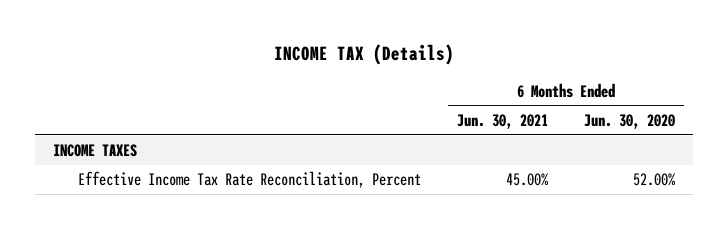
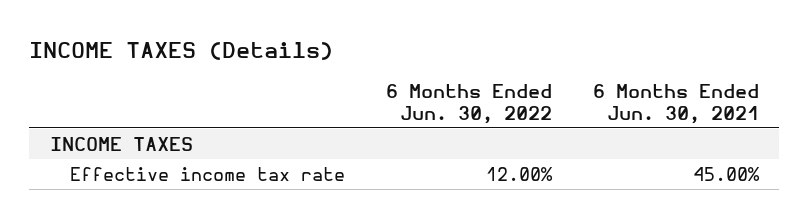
- INCOME TAX (Details)
+ INCOME TAXES (Details)
- | 6 Months Ended Jun. 30, 2021 | 6 Months Ended Jun. 30, 2020
+ | 6 Months Ended Jun. 30, 2022 | 6 Months Ended Jun. 30, 2021
- Effective Income Tax Rate Reconciliation, Percent | 45.00% | 52.00%
+ Effective income tax rate | 12.00% | 45.00%

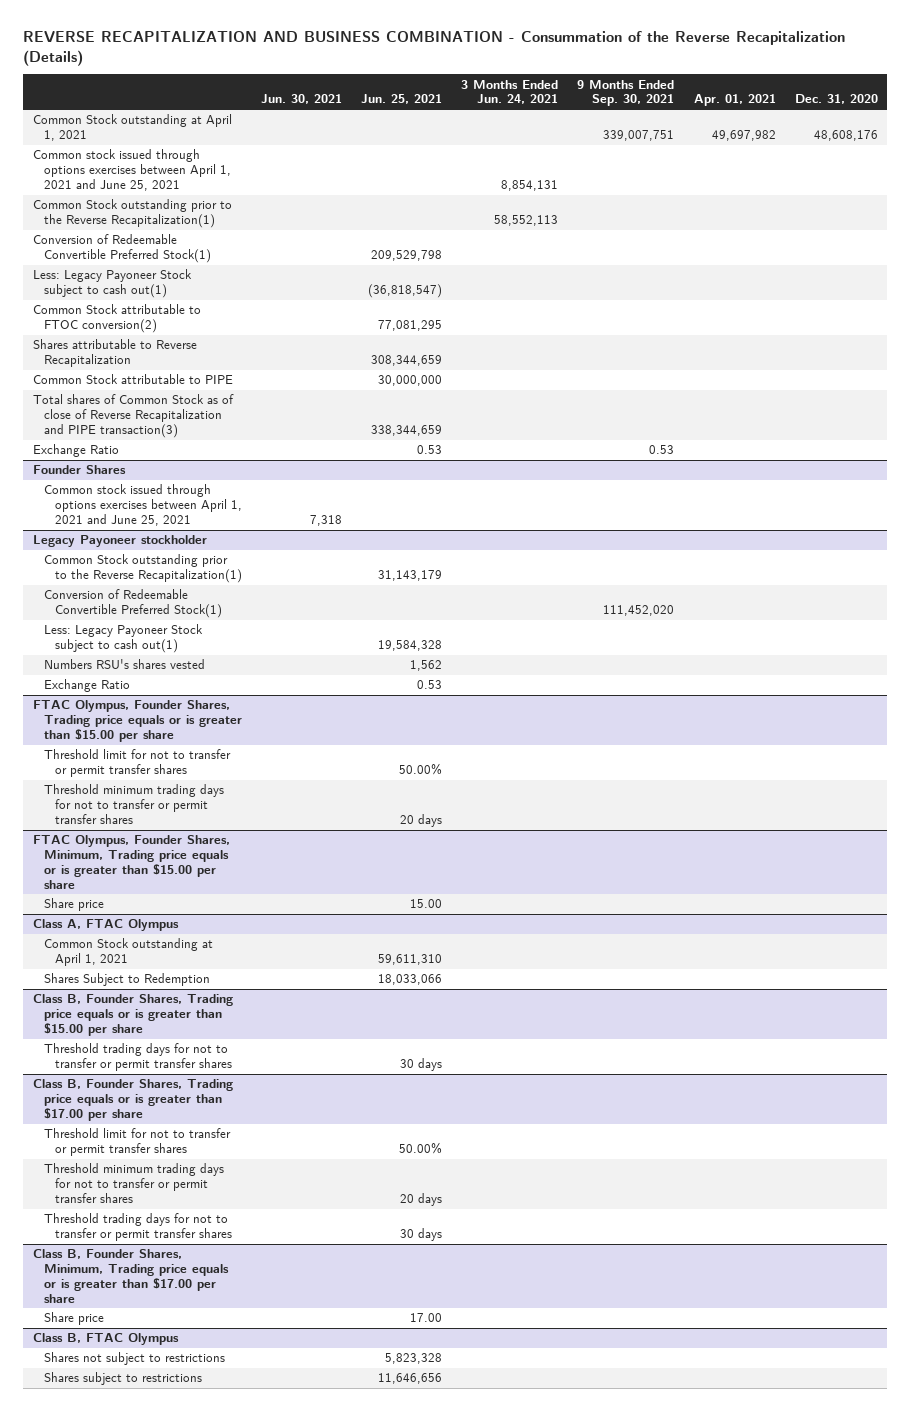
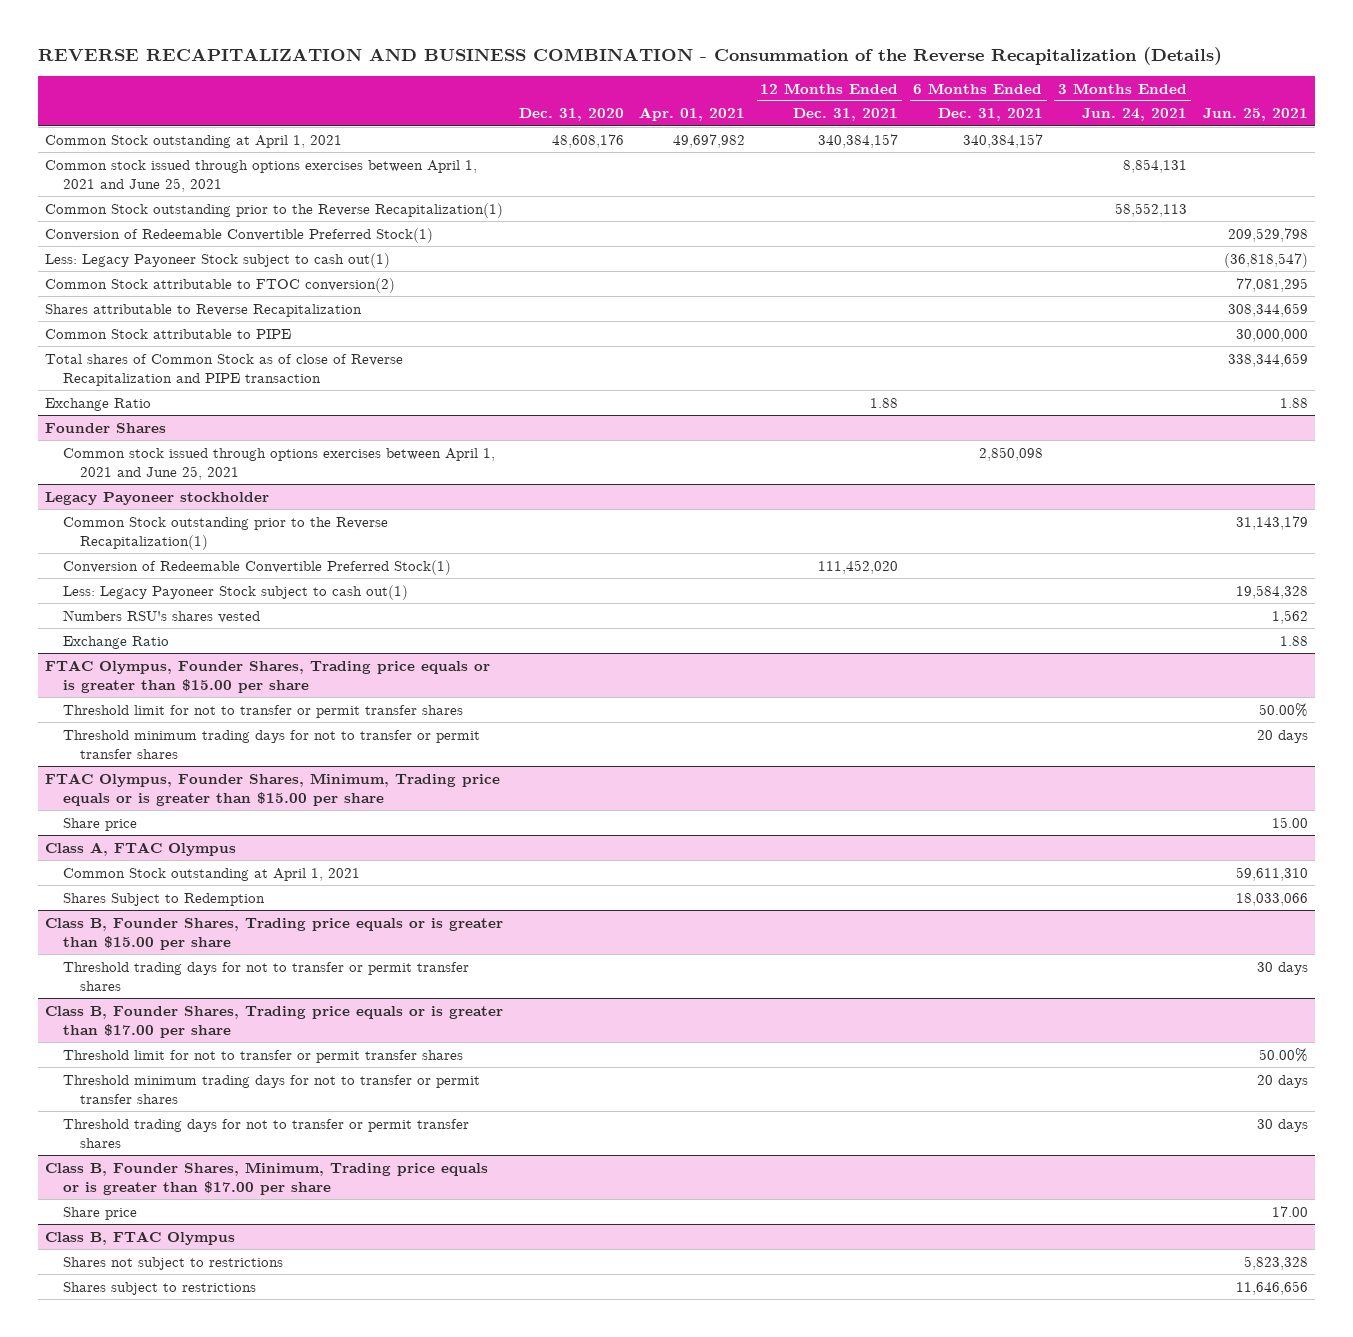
- | Jun. 30, 2021 | Jun. 25, 2021 | 3 Months Ended Jun. 24, 2021 | 9 Months Ended Sep. 30, 2021 | Apr. 01, 2021 | Dec. 31, 2020
+ | Dec. 31, 2020 | Apr. 01, 2021 | 12 Months Ended Dec. 31, 2021 | 6 Months Ended Dec. 31, 2021 | 3 Months Ended Jun. 24, 2021 | Jun. 25, 2021
- Total shares of Common Stock as of close of Reverse Recapitalization and PIPE transaction(3) | | 338,344,659 | | | |
- Exchange Ratio | | 0.53 | | 0.53 | |
+ Total shares of Common Stock as of close of Reverse Recapitalization and PIPE transaction | | | | | | 338,344,659
+ Exchange Ratio | | | 1.88 | | | 1.88
@ Legacy Payoneer stockholder
- Exchange Ratio | | 0.53 | | | |
+ Exchange Ratio | | | | | | 1.88

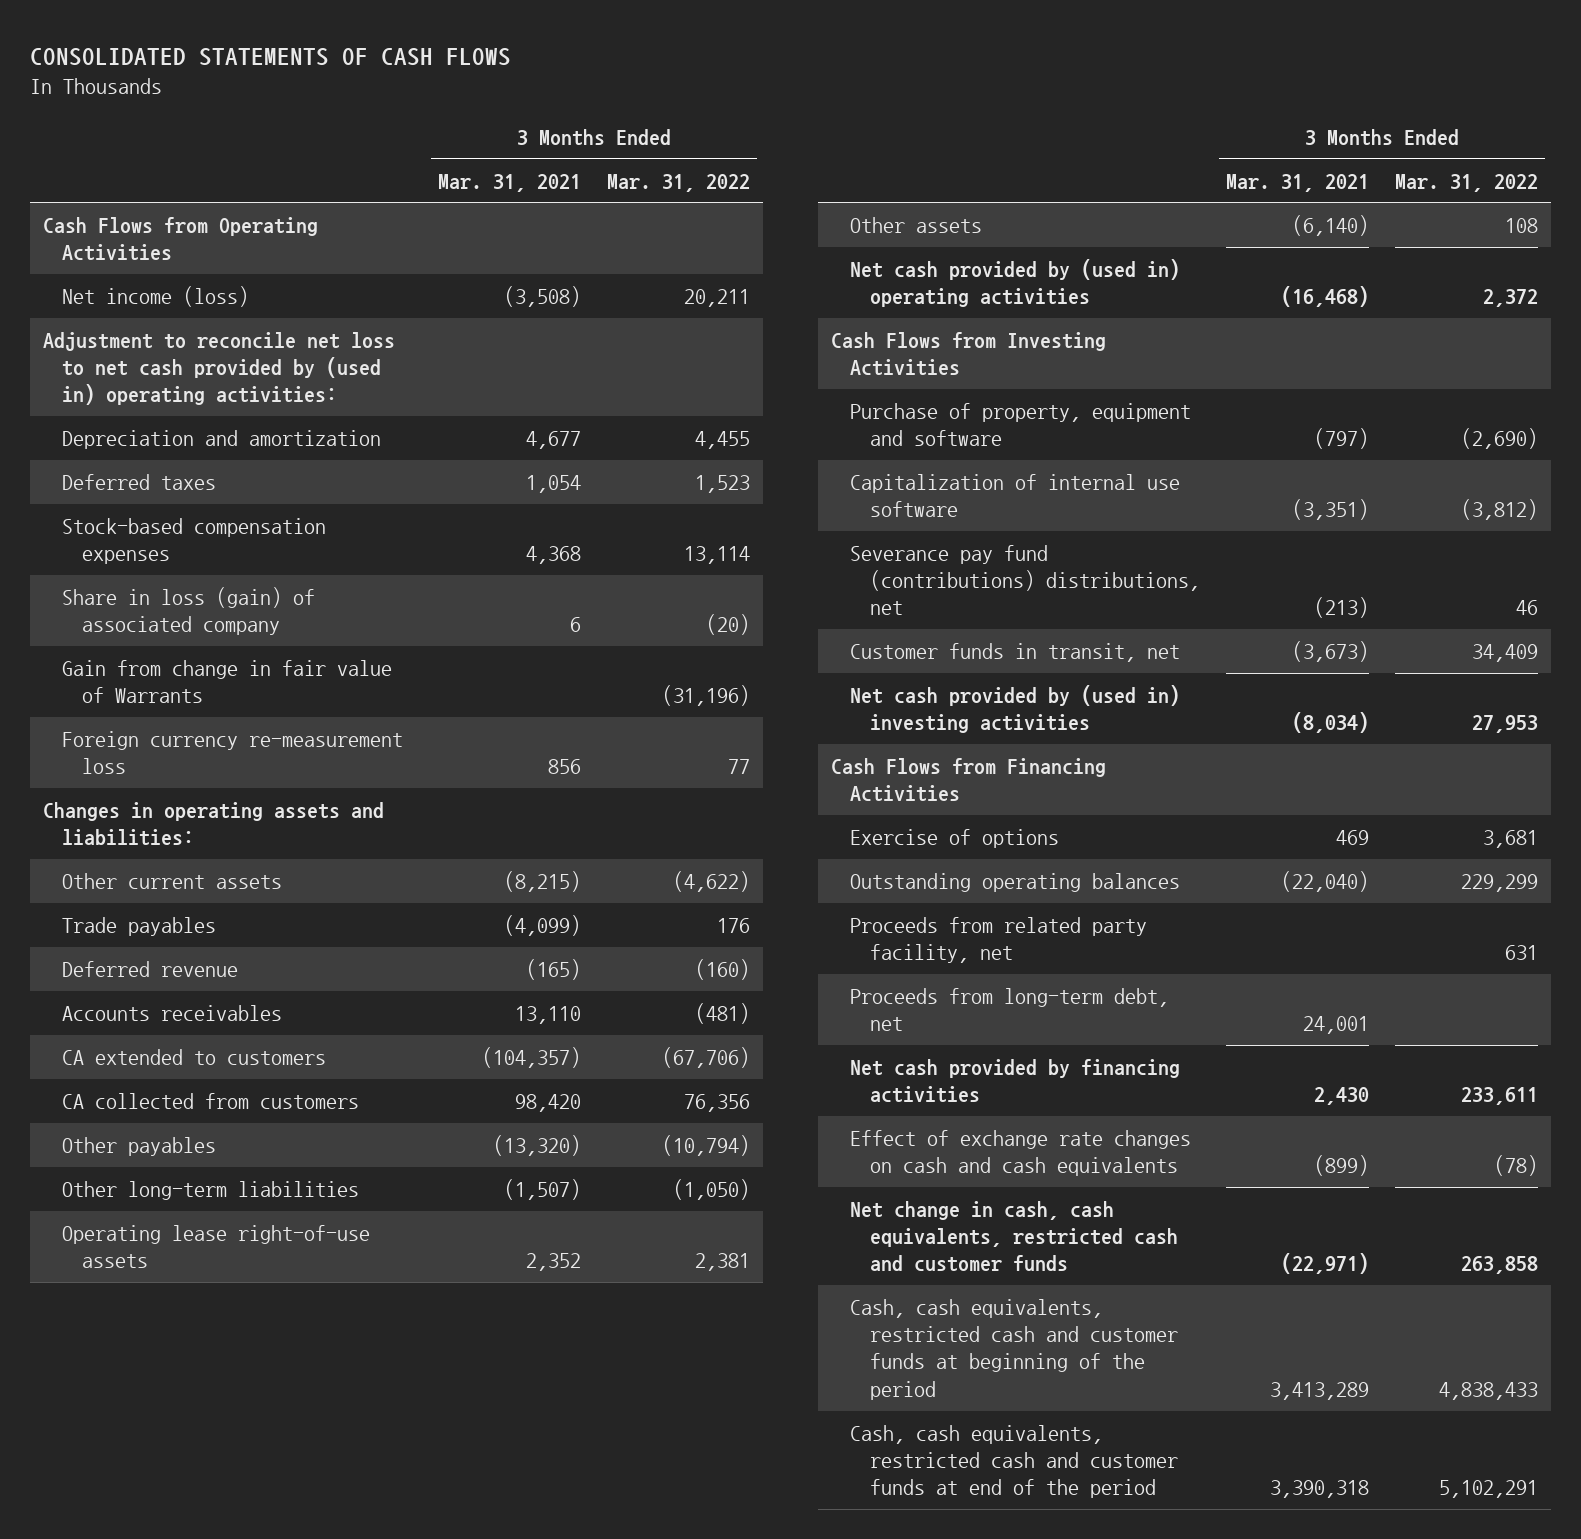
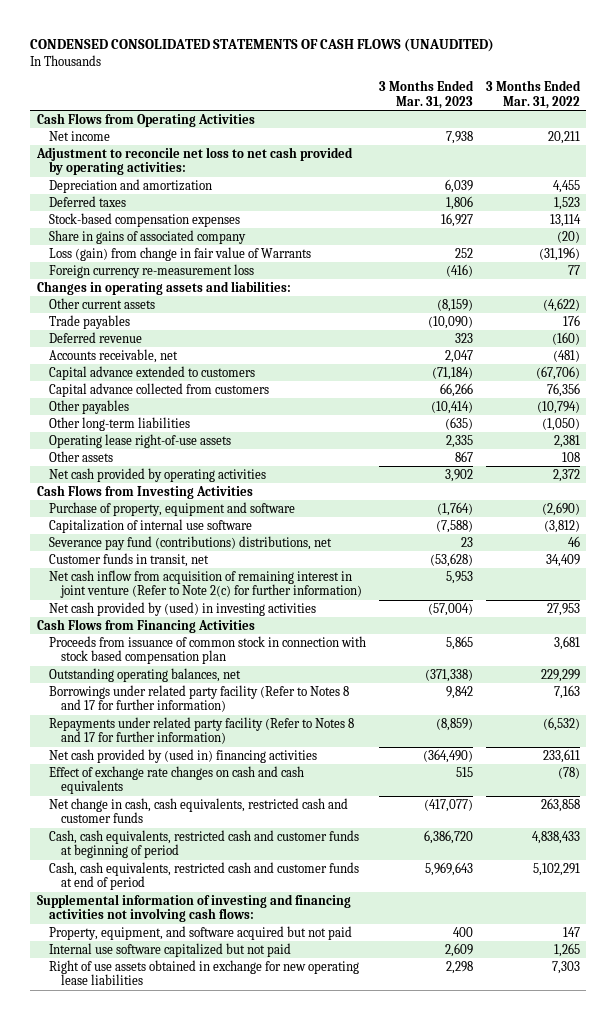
- CONSOLIDATED STATEMENTS OF CASH FLOWS
+ CONDENSED CONSOLIDATED STATEMENTS OF CASH FLOWS (UNAUDITED)
- | 3 Months Ended Mar. 31, 2021 | 3 Months Ended Mar. 31, 2022
+ | 3 Months Ended Mar. 31, 2023 | 3 Months Ended Mar. 31, 2022
- Net income (loss) | (3,508) | 20,211
- Adjustment to reconcile net loss to net cash provided by (used in) operating activities:
+ Net income | 7,938 | 20,211
+ Adjustment to reconcile net loss to net cash provided by operating activities:
- Share in loss (gain) of associated company | 6 | (20)
- Gain from change in fair value of Warrants | | (31,196)
+ Share in gains of associated company | | (20)
+ Loss (gain) from change in fair value of Warrants | 252 | (31,196)
- Accounts receivables | 13,110 | (481)
- CA extended to customers | (104,357) | (67,706)
- CA collected from customers | 98,420 | 76,356
+ Accounts receivable, net | 2,047 | (481)
+ Capital advance extended to customers | (71,184) | (67,706)
+ Capital advance collected from customers | 66,266 | 76,356
- Net cash provided by (used in) operating activities | (16,468) | 2,372
+ Net cash provided by operating activities | 3,902 | 2,372
- Net cash provided by (used in) investing activities | (8,034) | 27,953
+ Net cash inflow from acquisition of remaining interest in joint venture (Refer to Note 2(c) for further information) | 5,953 |
+ Net cash provided by (used) in investing activities | (57,004) | 27,953
- Exercise of options | 469 | 3,681
- Outstanding operating balances | (22,040) | 229,299
- Proceeds from related party facility, net | | 631
- Proceeds from long-term debt, net | 24,001 |
- Net cash provided by financing activities | 2,430 | 233,611
+ Proceeds from issuance of common stock in connection with stock based compensation plan | 5,865 | 3,681
+ Outstanding operating balances, net | (371,338) | 229,299
+ Borrowings under related party facility (Refer to Notes 8 and 17 for further information) | 9,842 | 7,163
+ Repayments under related party facility (Refer to Notes 8 and 17 for further information) | (8,859) | (6,532)
+ Net cash provided by (used in) financing activities | (364,490) | 233,611
- Cash, cash equivalents, restricted cash and customer funds at beginning of the period | 3,413,289 | 4,838,433
- Cash, cash equivalents, restricted cash and customer funds at end of the period | 3,390,318 | 5,102,291
+ Cash, cash equivalents, restricted cash and customer funds at beginning of period | 6,386,720 | 4,838,433
+ Cash, cash equivalents, restricted cash and customer funds at end of period | 5,969,643 | 5,102,291
+ Supplemental information of investing and financing activities not involving cash flows:
+ Property, equipment, and software acquired but not paid | 400 | 147
+ Internal use software capitalized but not paid | 2,609 | 1,265
+ Right of use assets obtained in exchange for new operating lease liabilities | 2,298 | 7,303

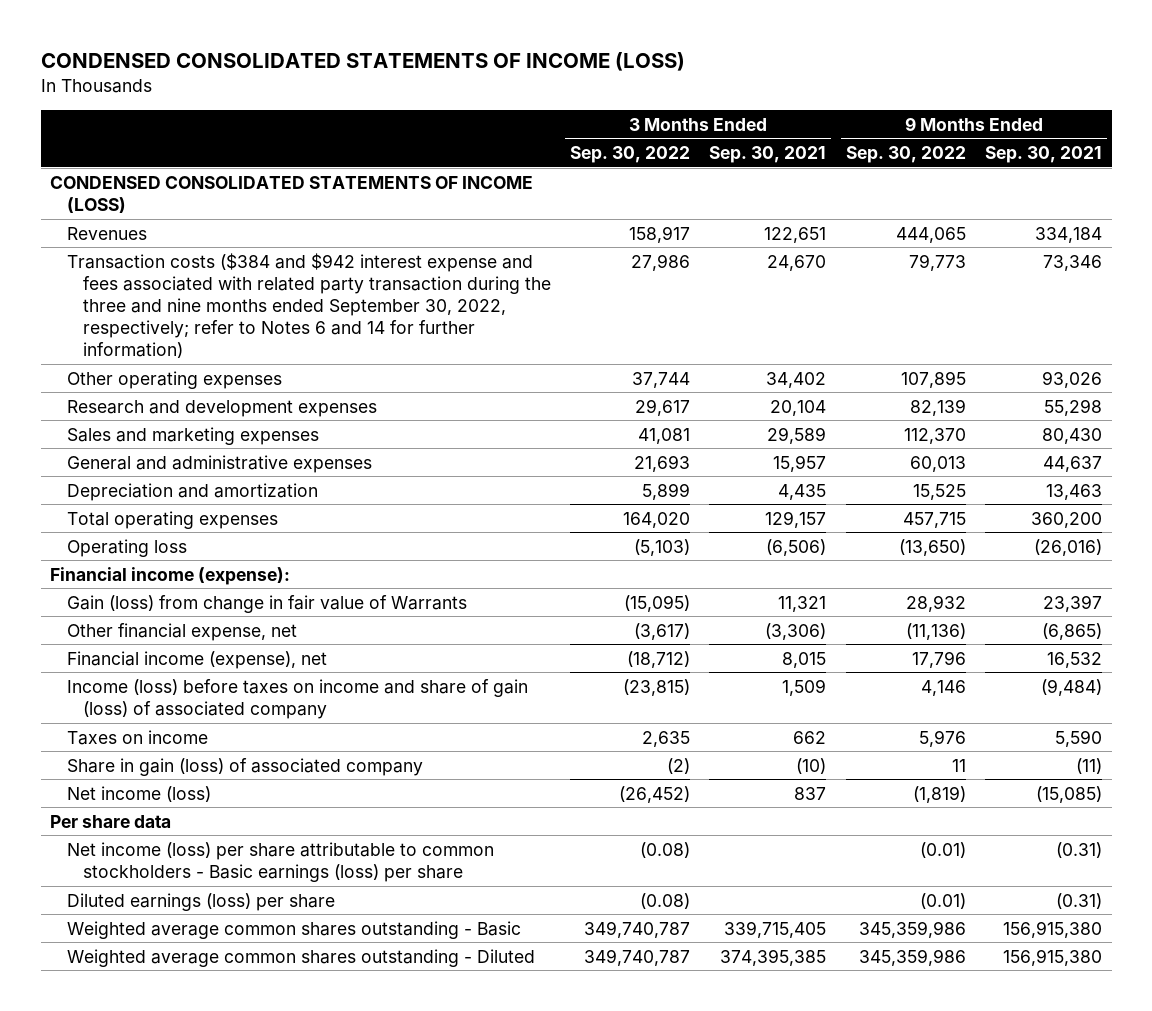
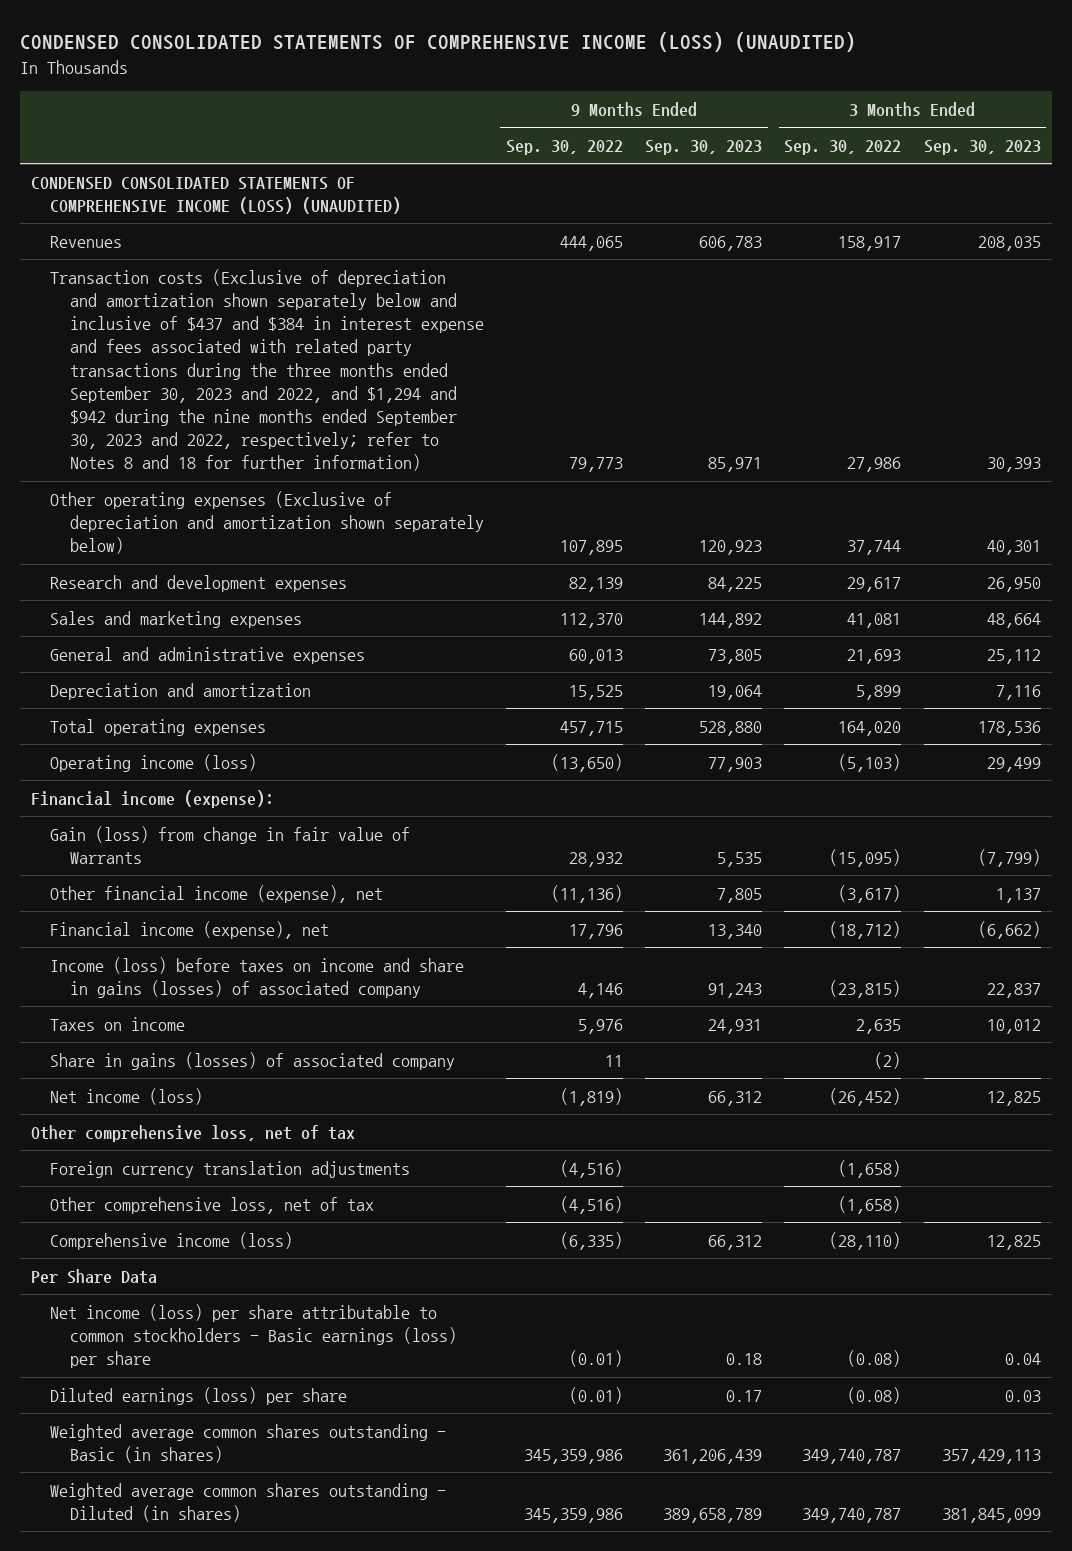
- CONDENSED CONSOLIDATED STATEMENTS OF INCOME (LOSS)
+ CONDENSED CONSOLIDATED STATEMENTS OF COMPREHENSIVE INCOME (LOSS) (UNAUDITED)
- | 3 Months Ended Sep. 30, 2022 | 3 Months Ended Sep. 30, 2021 | 9 Months Ended Sep. 30, 2022 | 9 Months Ended Sep. 30, 2021
+ | 9 Months Ended Sep. 30, 2022 | 9 Months Ended Sep. 30, 2023 | 3 Months Ended Sep. 30, 2022 | 3 Months Ended Sep. 30, 2023
- CONDENSED CONSOLIDATED STATEMENTS OF INCOME (LOSS)
+ CONDENSED CONSOLIDATED STATEMENTS OF COMPREHENSIVE INCOME (LOSS) (UNAUDITED)
- Transaction costs ($384 and $942 interest expense and fees associated with related party transaction during the three and nine months ended September 30, 2022, respectively; refer to Notes 6 and 14 for further information) | 27,986 | 24,670 | 79,773 | 73,346
- Other operating expenses | 37,744 | 34,402 | 107,895 | 93,026
+ Transaction costs (Exclusive of depreciation and amortization shown separately below and inclusive of $437 and $384 in interest expense and fees associated with related party transactions during the three months ended September 30, 2023 and 2022, and $1,294 and $942 during the nine months ended September 30, 2023 and 2022, respectively; refer to Notes 8 and 18 for further information) | 79,773 | 85,971 | 27,986 | 30,393
+ Other operating expenses (Exclusive of depreciation and amortization shown separately below) | 107,895 | 120,923 | 37,744 | 40,301
- Operating loss | (5,103) | (6,506) | (13,650) | (26,016)
+ Operating income (loss) | (13,650) | 77,903 | (5,103) | 29,499
- Other financial expense, net | (3,617) | (3,306) | (11,136) | (6,865)
+ Other financial income (expense), net | (11,136) | 7,805 | (3,617) | 1,137
- Income (loss) before taxes on income and share of gain (loss) of associated company | (23,815) | 1,509 | 4,146 | (9,484)
+ Income (loss) before taxes on income and share in gains (losses) of associated company | 4,146 | 91,243 | (23,815) | 22,837
- Share in gain (loss) of associated company | (2) | (10) | 11 | (11)
+ Share in gains (losses) of associated company | 11 | | (2) |
- Per share data
+ Other comprehensive loss, net of tax
+ Foreign currency translation adjustments | (4,516) | | (1,658) |
+ Other comprehensive loss, net of tax | (4,516) | | (1,658) |
+ Comprehensive income (loss) | (6,335) | 66,312 | (28,110) | 12,825
+ Per Share Data
- Weighted average common shares outstanding - Basic | 349,740,787 | 339,715,405 | 345,359,986 | 156,915,380
- Weighted average common shares outstanding - Diluted | 349,740,787 | 374,395,385 | 345,359,986 | 156,915,380
+ Weighted average common shares outstanding - Basic (in shares) | 345,359,986 | 361,206,439 | 349,740,787 | 357,429,113
+ Weighted average common shares outstanding - Diluted (in shares) | 345,359,986 | 389,658,789 | 349,740,787 | 381,845,099

